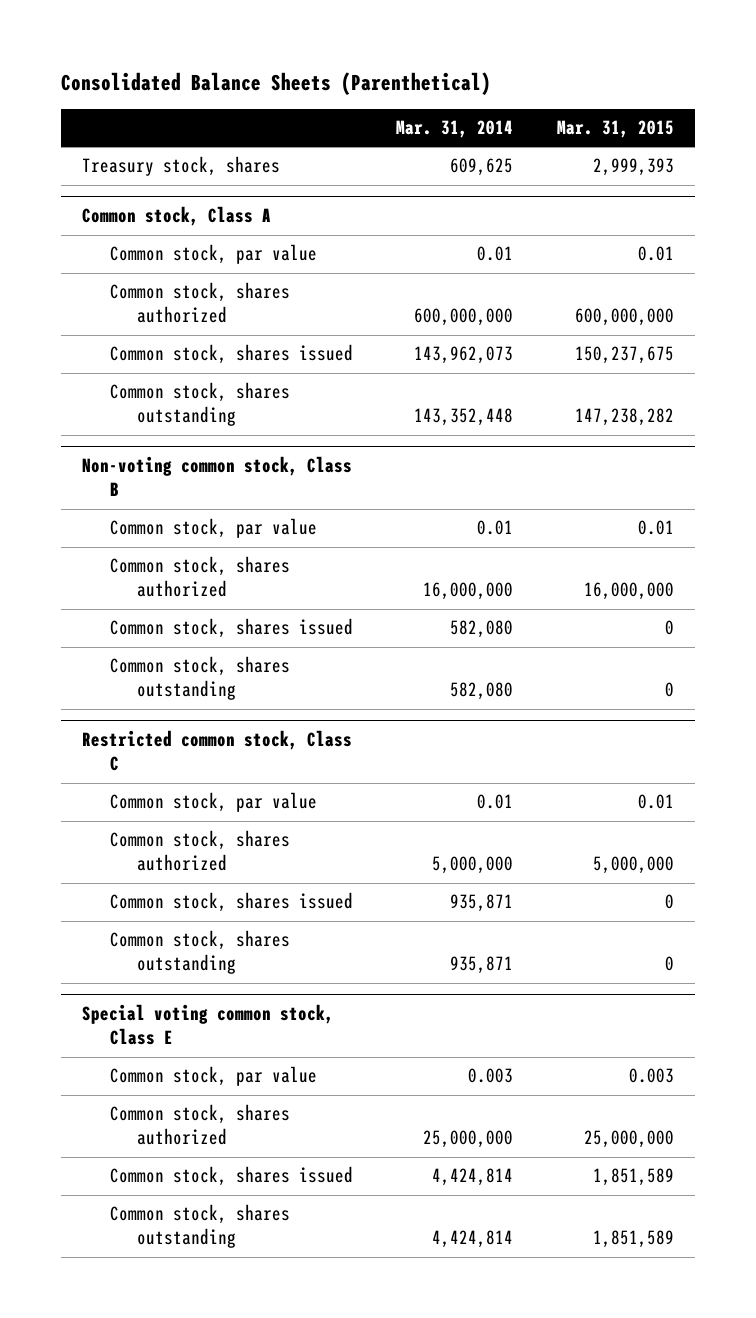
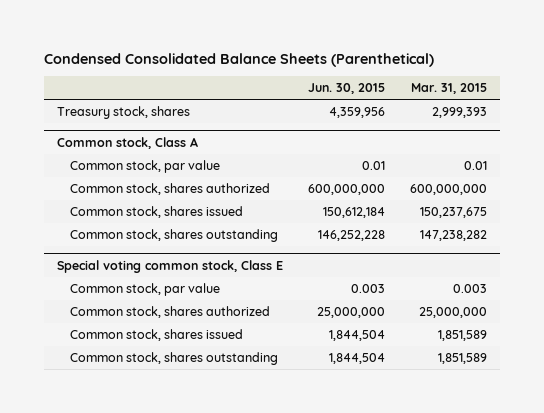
- Consolidated Balance Sheets (Parenthetical)
+ Condensed Consolidated Balance Sheets (Parenthetical)
- | Mar. 31, 2014 | Mar. 31, 2015
+ | Jun. 30, 2015 | Mar. 31, 2015
- Non-voting common stock, Class B
- Common stock, par value | 0.01 | 0.01
- Common stock, shares authorized | 16,000,000 | 16,000,000
- Common stock, shares issued | 582,080 | 0
- Common stock, shares outstanding | 582,080 | 0
- Restricted common stock, Class C
- Common stock, par value | 0.01 | 0.01
- Common stock, shares authorized | 5,000,000 | 5,000,000
- Common stock, shares issued | 935,871 | 0
- Common stock, shares outstanding | 935,871 | 0

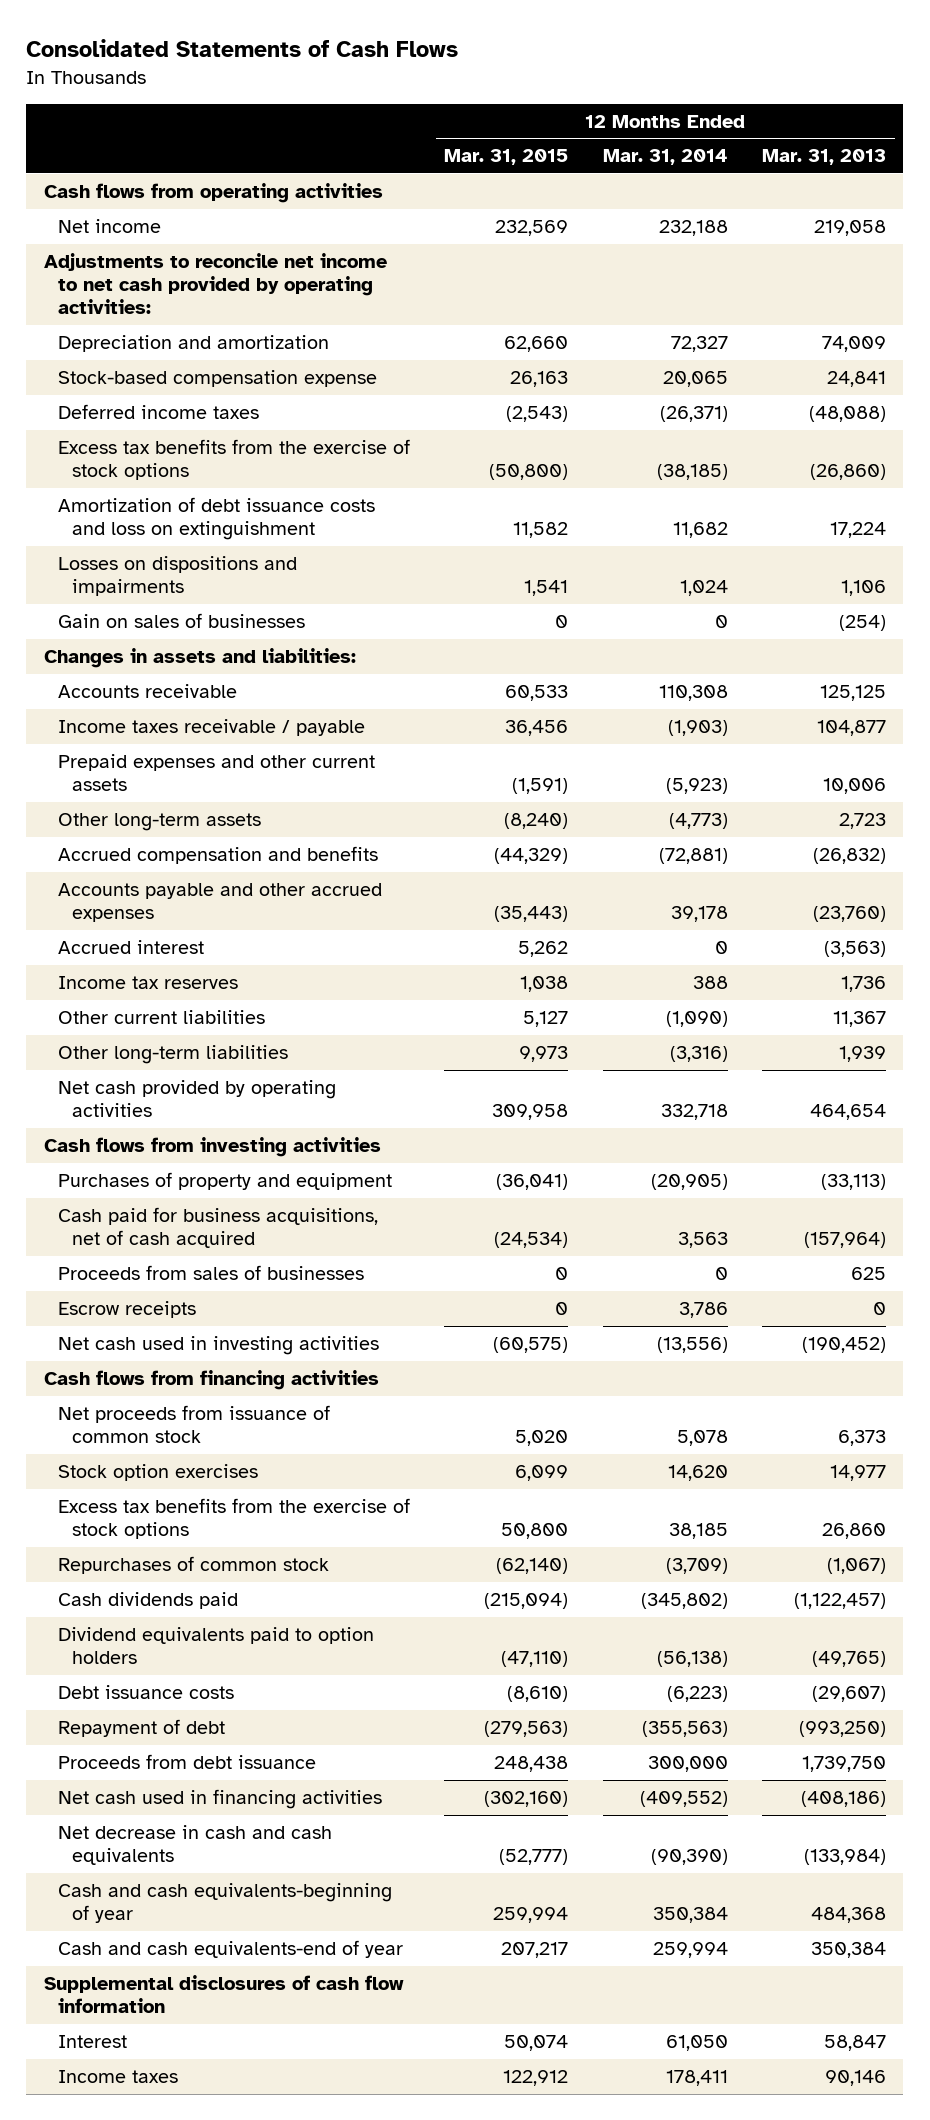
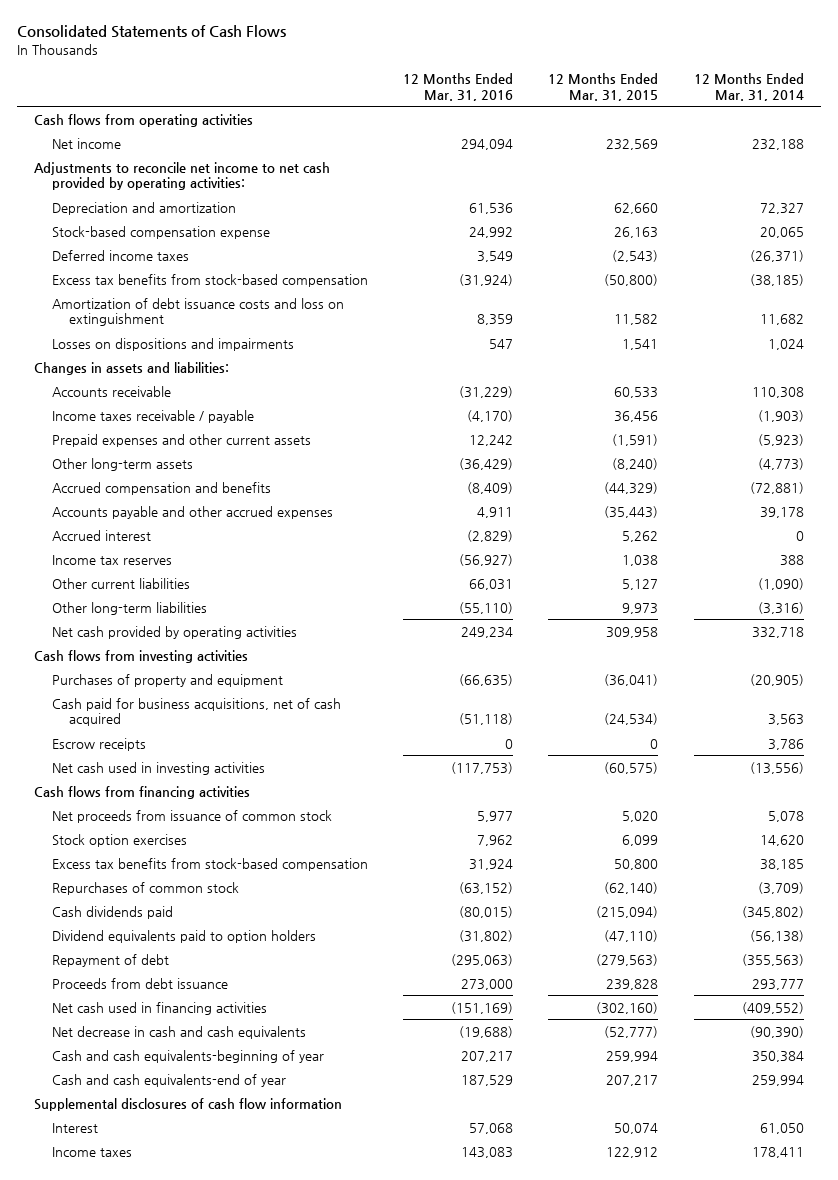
- | 12 Months Ended Mar. 31, 2015 | 12 Months Ended Mar. 31, 2014 | 12 Months Ended Mar. 31, 2013
+ | 12 Months Ended Mar. 31, 2016 | 12 Months Ended Mar. 31, 2015 | 12 Months Ended Mar. 31, 2014
- Excess tax benefits from the exercise of stock options | (50,800) | (38,185) | (26,860)
+ Excess tax benefits from stock-based compensation | (31,924) | (50,800) | (38,185)
- Gain on sales of businesses | 0 | 0 | (254)
- Proceeds from sales of businesses | 0 | 0 | 625
- Excess tax benefits from the exercise of stock options | 50,800 | 38,185 | 26,860
+ Excess tax benefits from stock-based compensation | 31,924 | 50,800 | 38,185
- Debt issuance costs | (8,610) | (6,223) | (29,607)
- Proceeds from debt issuance | 248,438 | 300,000 | 1,739,750
+ Proceeds from debt issuance | 273,000 | 239,828 | 293,777

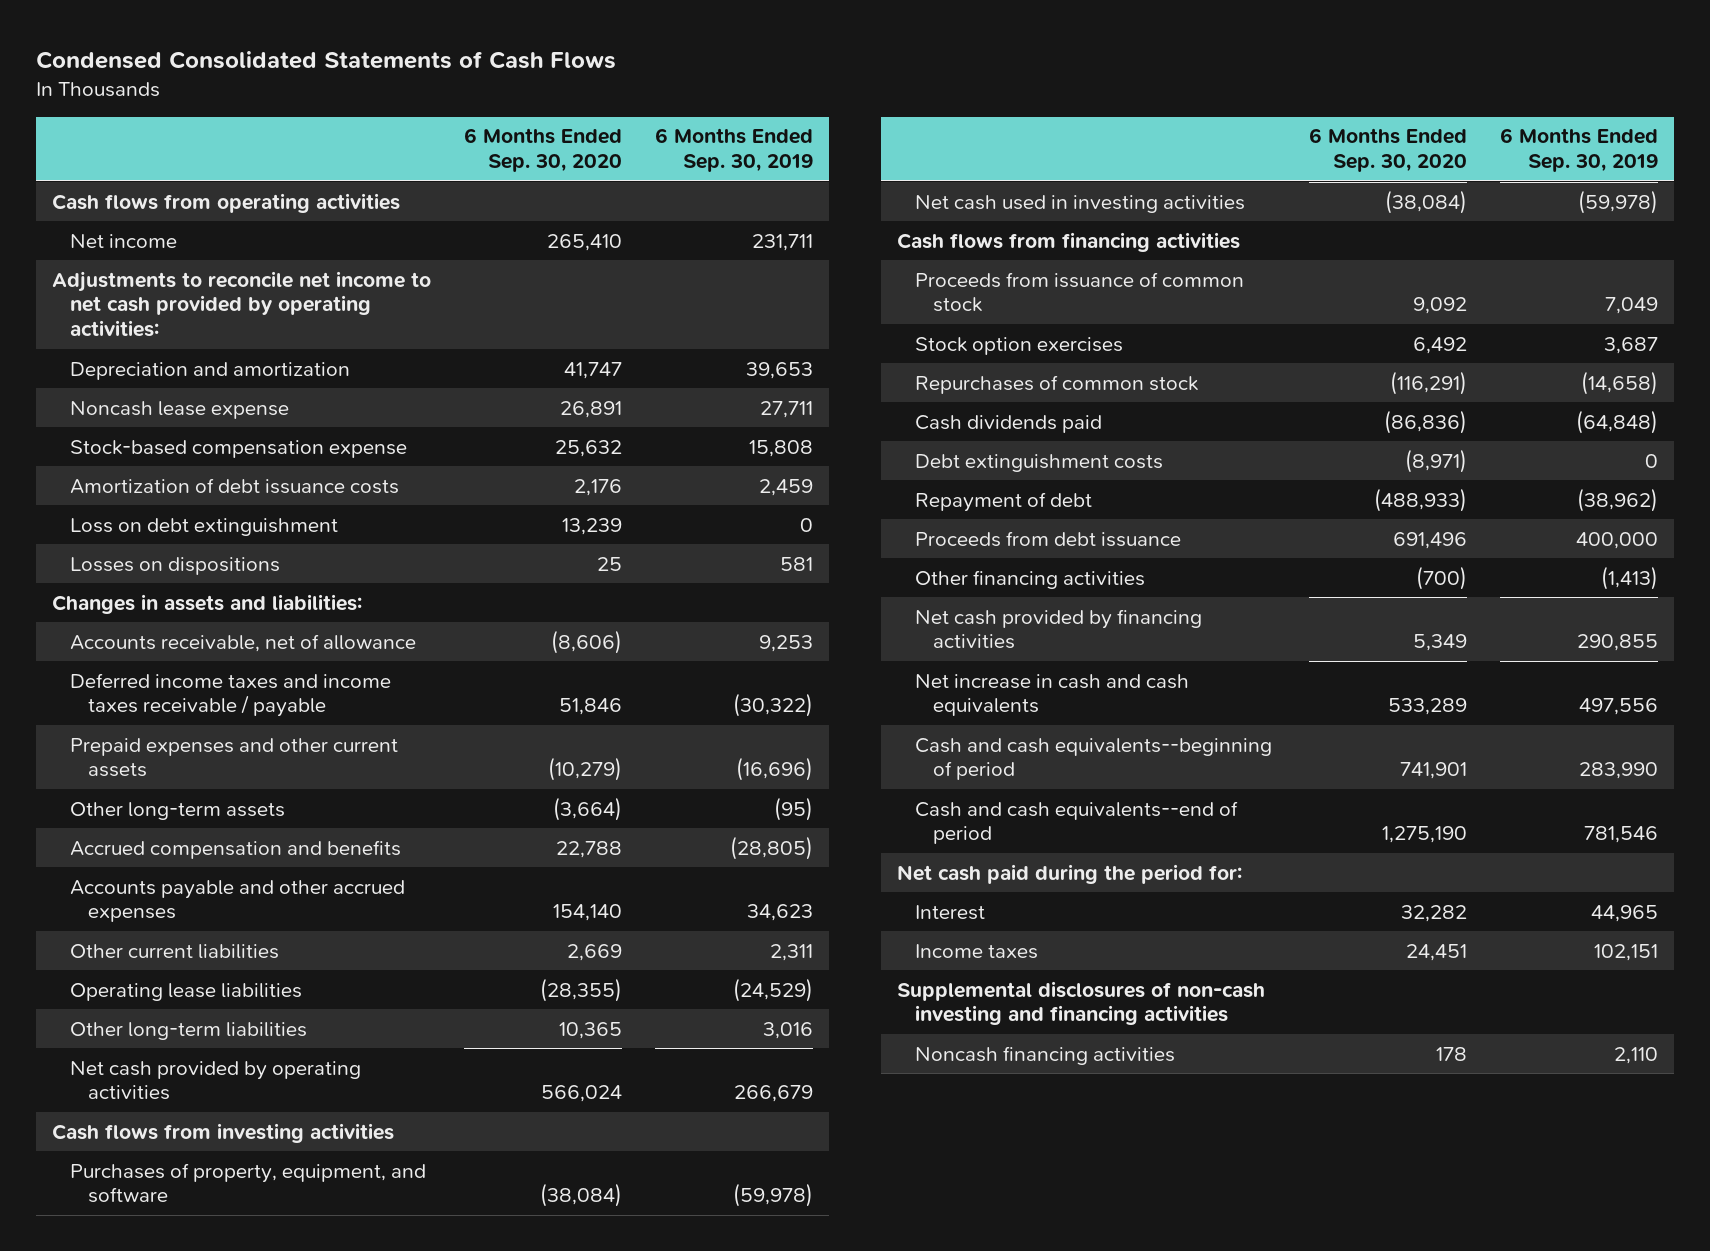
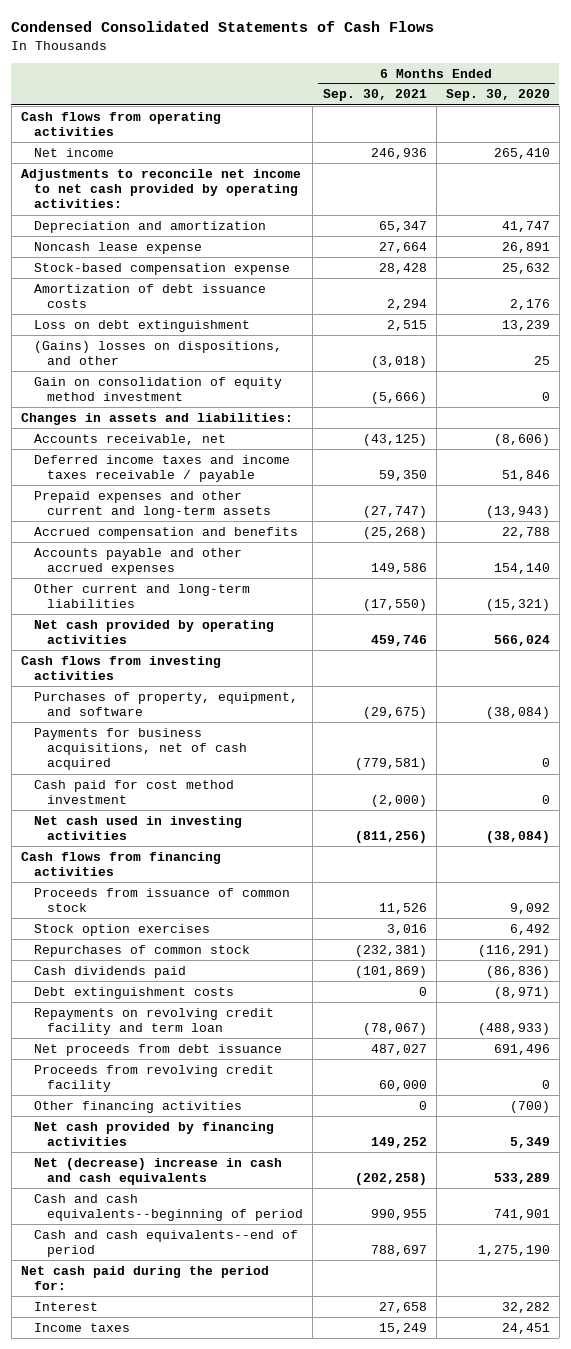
- | 6 Months Ended Sep. 30, 2020 | 6 Months Ended Sep. 30, 2019
+ | 6 Months Ended Sep. 30, 2021 | 6 Months Ended Sep. 30, 2020
- Losses on dispositions | 25 | 581
+ (Gains) losses on dispositions, and other | (3,018) | 25
+ Gain on consolidation of equity method investment | (5,666) | 0
- Accounts receivable, net of allowance | (8,606) | 9,253
+ Accounts receivable, net | (43,125) | (8,606)
- Prepaid expenses and other current assets | (10,279) | (16,696)
- Other long-term assets | (3,664) | (95)
+ Prepaid expenses and other current and long-term assets | (27,747) | (13,943)
- Other current liabilities | 2,669 | 2,311
- Operating lease liabilities | (28,355) | (24,529)
- Other long-term liabilities | 10,365 | 3,016
+ Other current and long-term liabilities | (17,550) | (15,321)
+ Payments for business acquisitions, net of cash acquired | (779,581) | 0
+ Cash paid for cost method investment | (2,000) | 0
- Repayment of debt | (488,933) | (38,962)
- Proceeds from debt issuance | 691,496 | 400,000
+ Repayments on revolving credit facility and term loan | (78,067) | (488,933)
+ Net proceeds from debt issuance | 487,027 | 691,496
+ Proceeds from revolving credit facility | 60,000 | 0
- Net increase in cash and cash equivalents | 533,289 | 497,556
+ Net (decrease) increase in cash and cash equivalents | (202,258) | 533,289
- Supplemental disclosures of non-cash investing and financing activities
- Noncash financing activities | 178 | 2,110

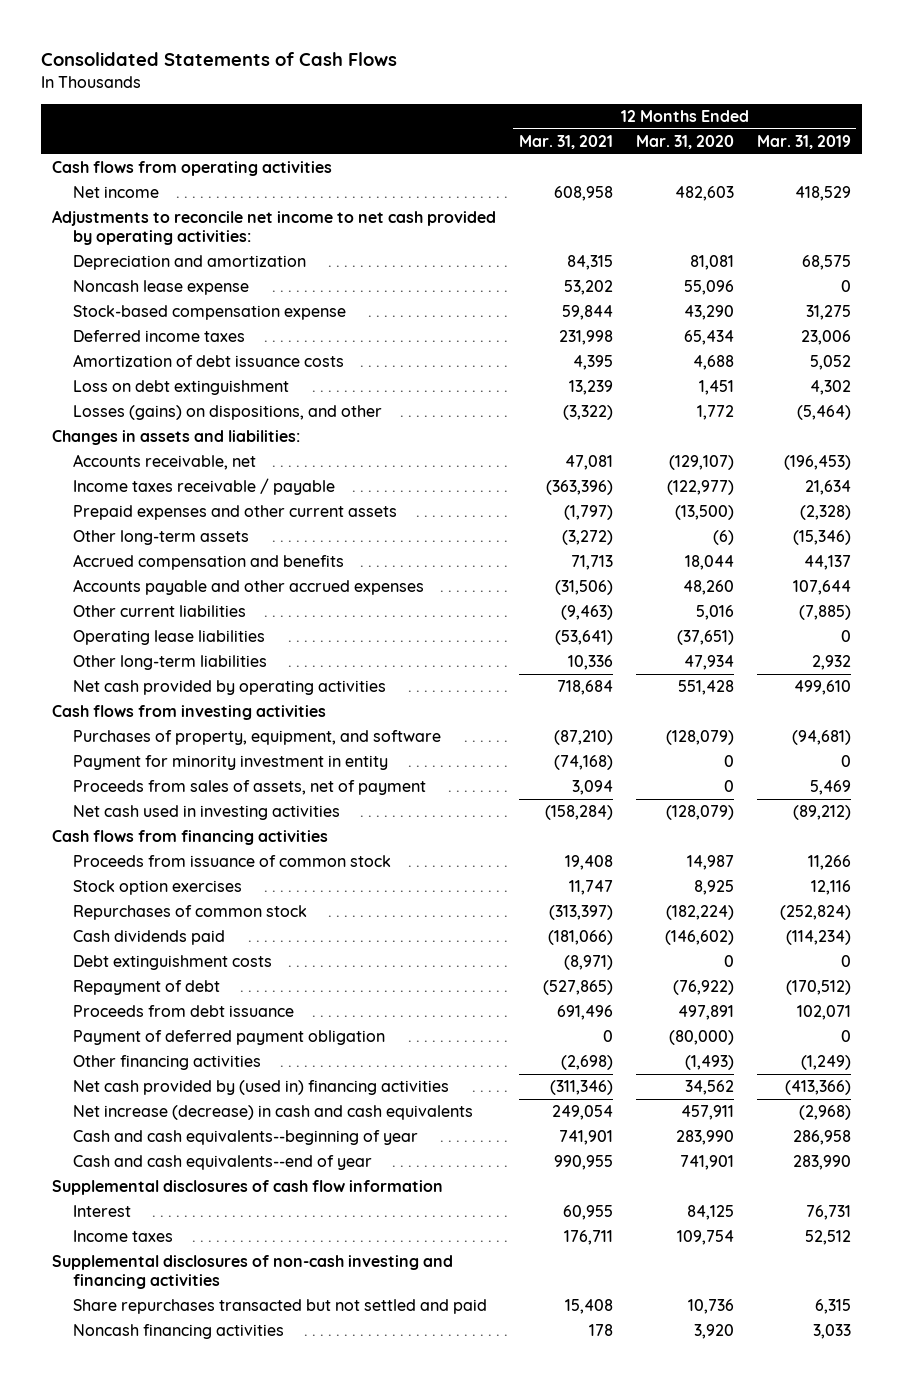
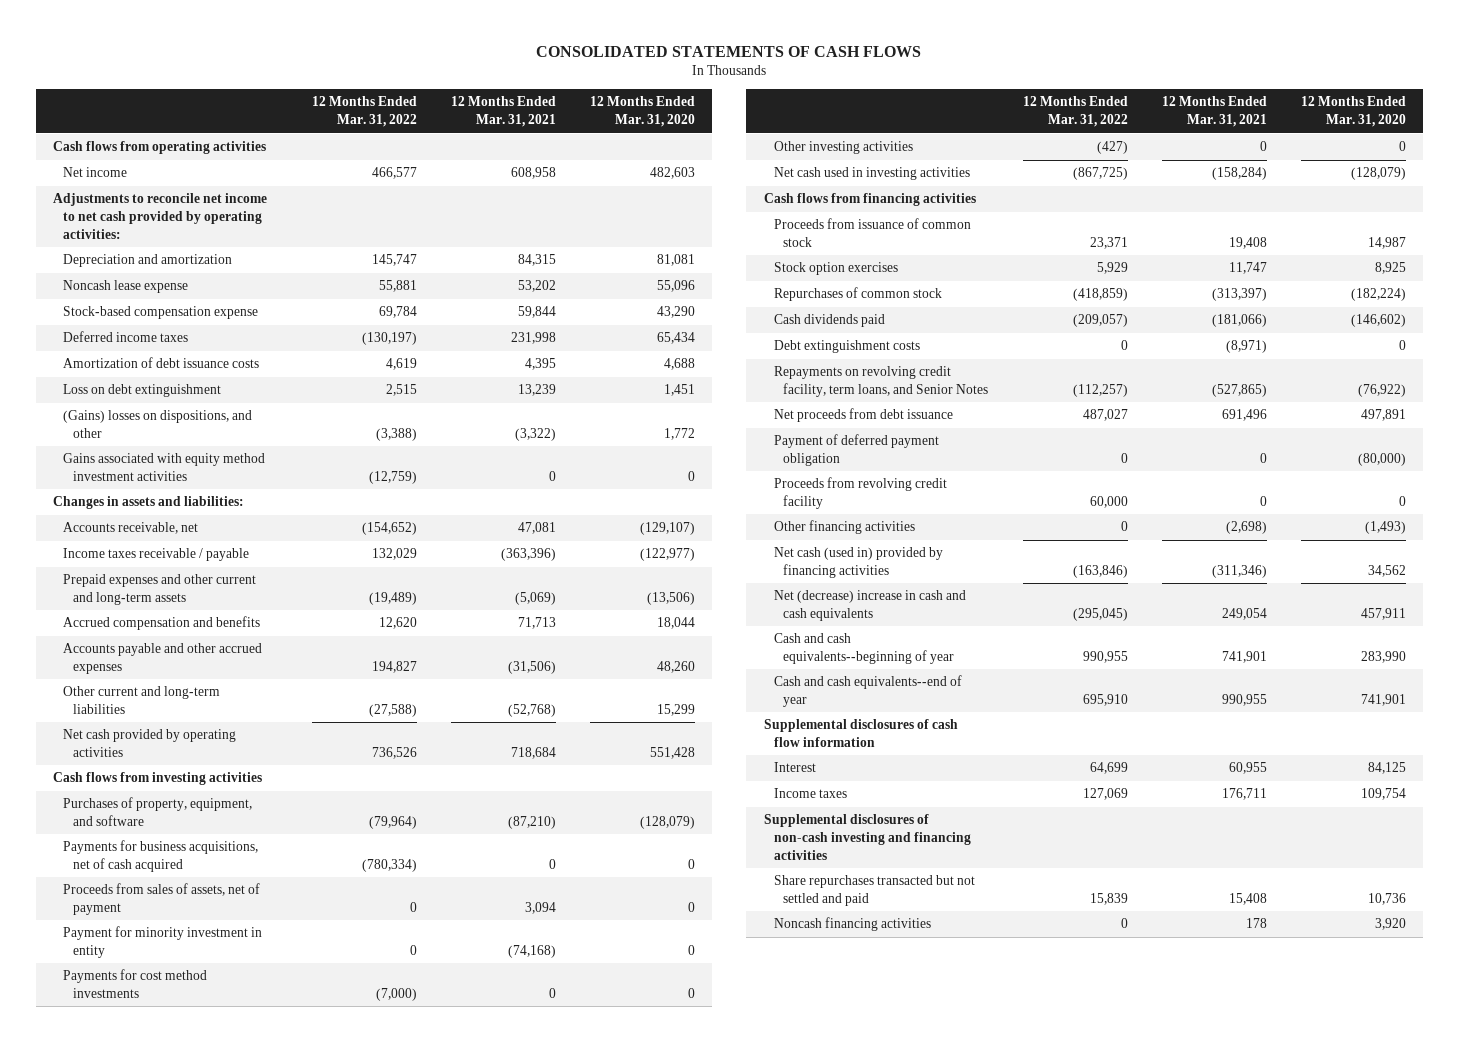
- Consolidated Statements of Cash Flows
+ CONSOLIDATED STATEMENTS OF CASH FLOWS
- | 12 Months Ended Mar. 31, 2021 | 12 Months Ended Mar. 31, 2020 | 12 Months Ended Mar. 31, 2019
+ | 12 Months Ended Mar. 31, 2022 | 12 Months Ended Mar. 31, 2021 | 12 Months Ended Mar. 31, 2020
- Losses (gains) on dispositions, and other | (3,322) | 1,772 | (5,464)
+ (Gains) losses on dispositions, and other | (3,388) | (3,322) | 1,772
+ Gains associated with equity method investment activities | (12,759) | 0 | 0
- Prepaid expenses and other current assets | (1,797) | (13,500) | (2,328)
- Other long-term assets | (3,272) | (6) | (15,346)
+ Prepaid expenses and other current and long-term assets | (19,489) | (5,069) | (13,506)
- Other current liabilities | (9,463) | 5,016 | (7,885)
- Operating lease liabilities | (53,641) | (37,651) | 0
- Other long-term liabilities | 10,336 | 47,934 | 2,932
+ Other current and long-term liabilities | (27,588) | (52,768) | 15,299
+ Payments for business acquisitions, net of cash acquired | (780,334) | 0 | 0
moved down: Payment for minority investment in entity | 0 | (74,168) | 0
+ Payments for cost method investments | (7,000) | 0 | 0
+ Other investing activities | (427) | 0 | 0
- Repayment of debt | (527,865) | (76,922) | (170,512)
- Proceeds from debt issuance | 691,496 | 497,891 | 102,071
+ Repayments on revolving credit facility, term loans, and Senior Notes | (112,257) | (527,865) | (76,922)
+ Net proceeds from debt issuance | 487,027 | 691,496 | 497,891
+ Proceeds from revolving credit facility | 60,000 | 0 | 0
- Net cash provided by (used in) financing activities | (311,346) | 34,562 | (413,366)
- Net increase (decrease) in cash and cash equivalents | 249,054 | 457,911 | (2,968)
+ Net cash (used in) provided by financing activities | (163,846) | (311,346) | 34,562
+ Net (decrease) increase in cash and cash equivalents | (295,045) | 249,054 | 457,911

